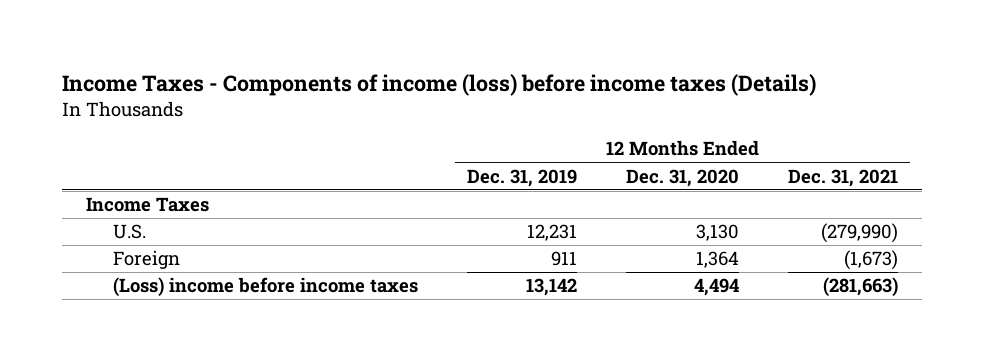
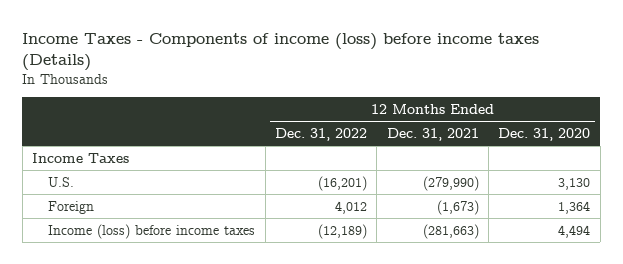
- | 12 Months Ended Dec. 31, 2019 | 12 Months Ended Dec. 31, 2020 | 12 Months Ended Dec. 31, 2021
+ | 12 Months Ended Dec. 31, 2022 | 12 Months Ended Dec. 31, 2021 | 12 Months Ended Dec. 31, 2020
- (Loss) income before income taxes | 13,142 | 4,494 | (281,663)
+ Income (loss) before income taxes | (12,189) | (281,663) | 4,494

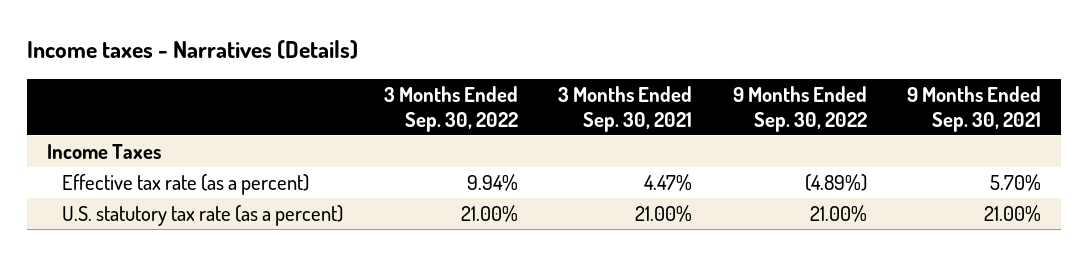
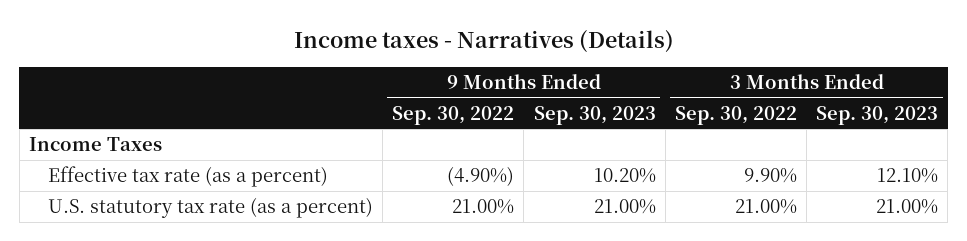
- | 3 Months Ended Sep. 30, 2022 | 3 Months Ended Sep. 30, 2021 | 9 Months Ended Sep. 30, 2022 | 9 Months Ended Sep. 30, 2021
+ | 9 Months Ended Sep. 30, 2022 | 9 Months Ended Sep. 30, 2023 | 3 Months Ended Sep. 30, 2022 | 3 Months Ended Sep. 30, 2023
- Effective tax rate (as a percent) | 9.94% | 4.47% | (4.89%) | 5.70%
+ Effective tax rate (as a percent) | (4.90%) | 10.20% | 9.90% | 12.10%

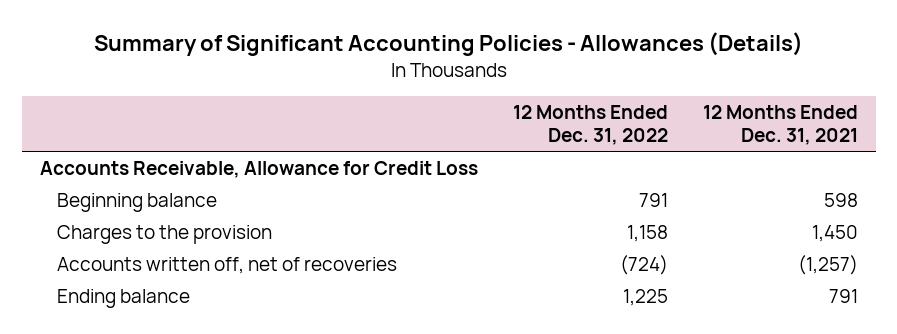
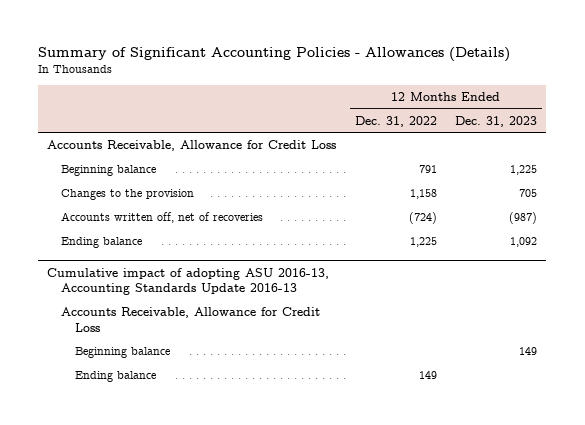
- | 12 Months Ended Dec. 31, 2022 | 12 Months Ended Dec. 31, 2021
+ | 12 Months Ended Dec. 31, 2022 | 12 Months Ended Dec. 31, 2023
- Charges to the provision | 1,158 | 1,450
+ Changes to the provision | 1,158 | 705
+ Cumulative impact of adopting ASU 2016-13, Accounting Standards Update 2016-13
+ Accounts Receivable, Allowance for Credit Loss
+ Beginning balance | | 149
+ Ending balance | 149 |

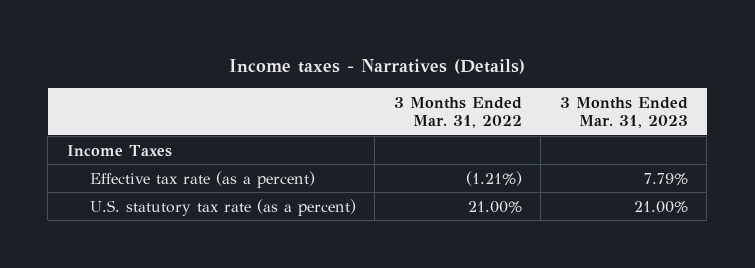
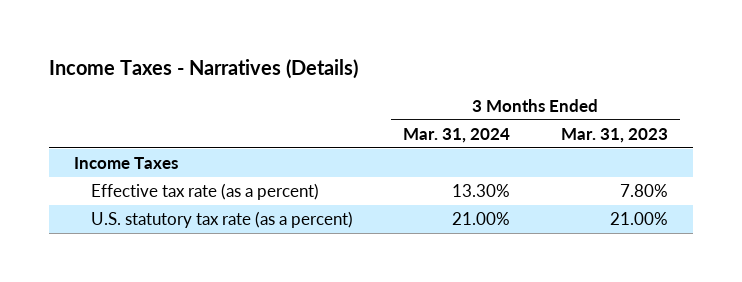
- Income taxes - Narratives (Details)
+ Income Taxes - Narratives (Details)
- | 3 Months Ended Mar. 31, 2022 | 3 Months Ended Mar. 31, 2023
+ | 3 Months Ended Mar. 31, 2024 | 3 Months Ended Mar. 31, 2023
- Effective tax rate (as a percent) | (1.21%) | 7.79%
+ Effective tax rate (as a percent) | 13.30% | 7.80%

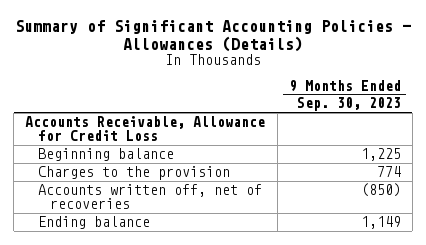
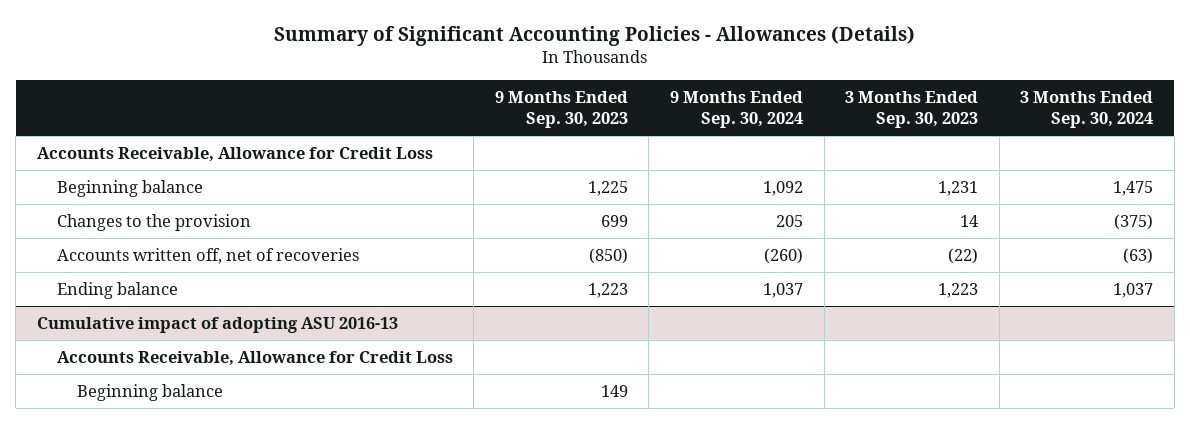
- | 9 Months Ended Sep. 30, 2023
+ | 9 Months Ended Sep. 30, 2023 | 9 Months Ended Sep. 30, 2024 | 3 Months Ended Sep. 30, 2023 | 3 Months Ended Sep. 30, 2024
- Charges to the provision | 774
+ Changes to the provision | 699 | 205 | 14 | (375)
- Ending balance | 1,149
+ Ending balance | 1,223 | 1,037 | 1,223 | 1,037
+ Cumulative impact of adopting ASU 2016-13
+ Accounts Receivable, Allowance for Credit Loss
+ Beginning balance | 149 | | |

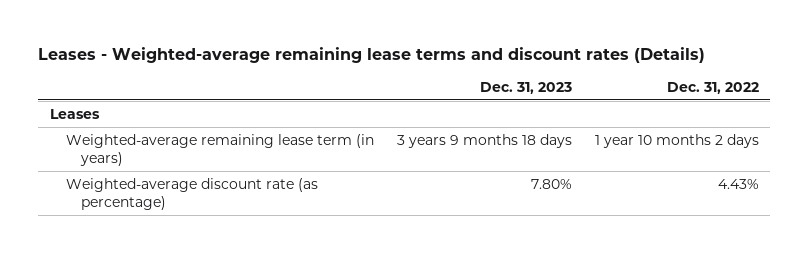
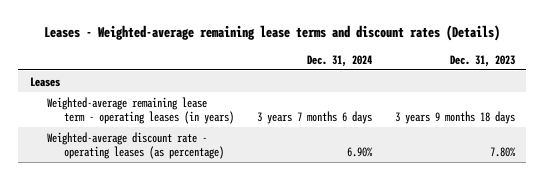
- | Dec. 31, 2023 | Dec. 31, 2022
+ | Dec. 31, 2024 | Dec. 31, 2023
- Weighted-average remaining lease term (in years) | 3 years 9 months 18 days | 1 year 10 months 2 days
- Weighted-average discount rate (as percentage) | 7.80% | 4.43%
+ Weighted-average remaining lease term - operating leases (in years) | 3 years 7 months 6 days | 3 years 9 months 18 days
+ Weighted-average discount rate - operating leases (as percentage) | 6.90% | 7.80%

